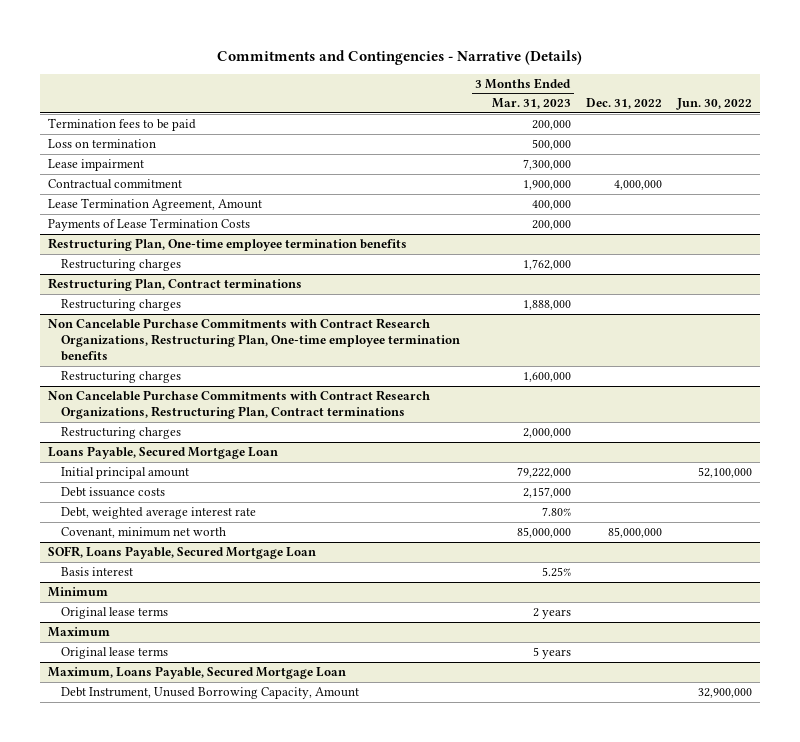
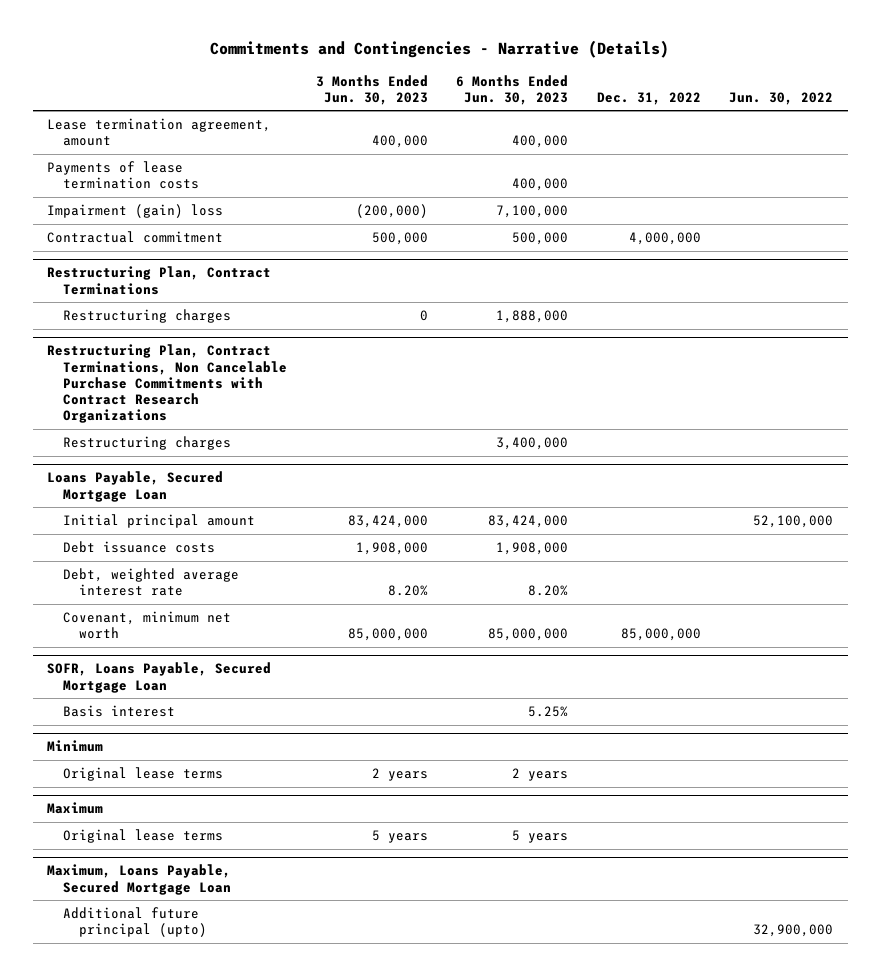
- | 3 Months Ended Mar. 31, 2023 | Dec. 31, 2022 | Jun. 30, 2022
+ | 3 Months Ended Jun. 30, 2023 | 6 Months Ended Jun. 30, 2023 | Dec. 31, 2022 | Jun. 30, 2022
- Termination fees to be paid | 200,000 | |
- Loss on termination | 500,000 | |
- Lease impairment | 7,300,000 | |
+ Lease termination agreement, amount | 400,000 | 400,000 | |
+ Payments of lease termination costs | | 400,000 | |
+ Impairment (gain) loss | (200,000) | 7,100,000 | |
- Lease Termination Agreement, Amount | 400,000 | |
- Payments of Lease Termination Costs | 200,000 | |
- Restructuring Plan, One-time employee termination benefits
- Restructuring charges | 1,762,000 | |
- Restructuring Plan, Contract terminations
+ Restructuring Plan, Contract Terminations
- Non Cancelable Purchase Commitments with Contract Research Organizations, Restructuring Plan, One-time employee termination benefits
- Restructuring charges | 1,600,000 | |
- Non Cancelable Purchase Commitments with Contract Research Organizations, Restructuring Plan, Contract terminations
+ Restructuring Plan, Contract Terminations, Non Cancelable Purchase Commitments with Contract Research Organizations
@ Maximum, Loans Payable, Secured Mortgage Loan
- Debt Instrument, Unused Borrowing Capacity, Amount | | | 32,900,000
+ Additional future principal (upto) | | | | 32,900,000

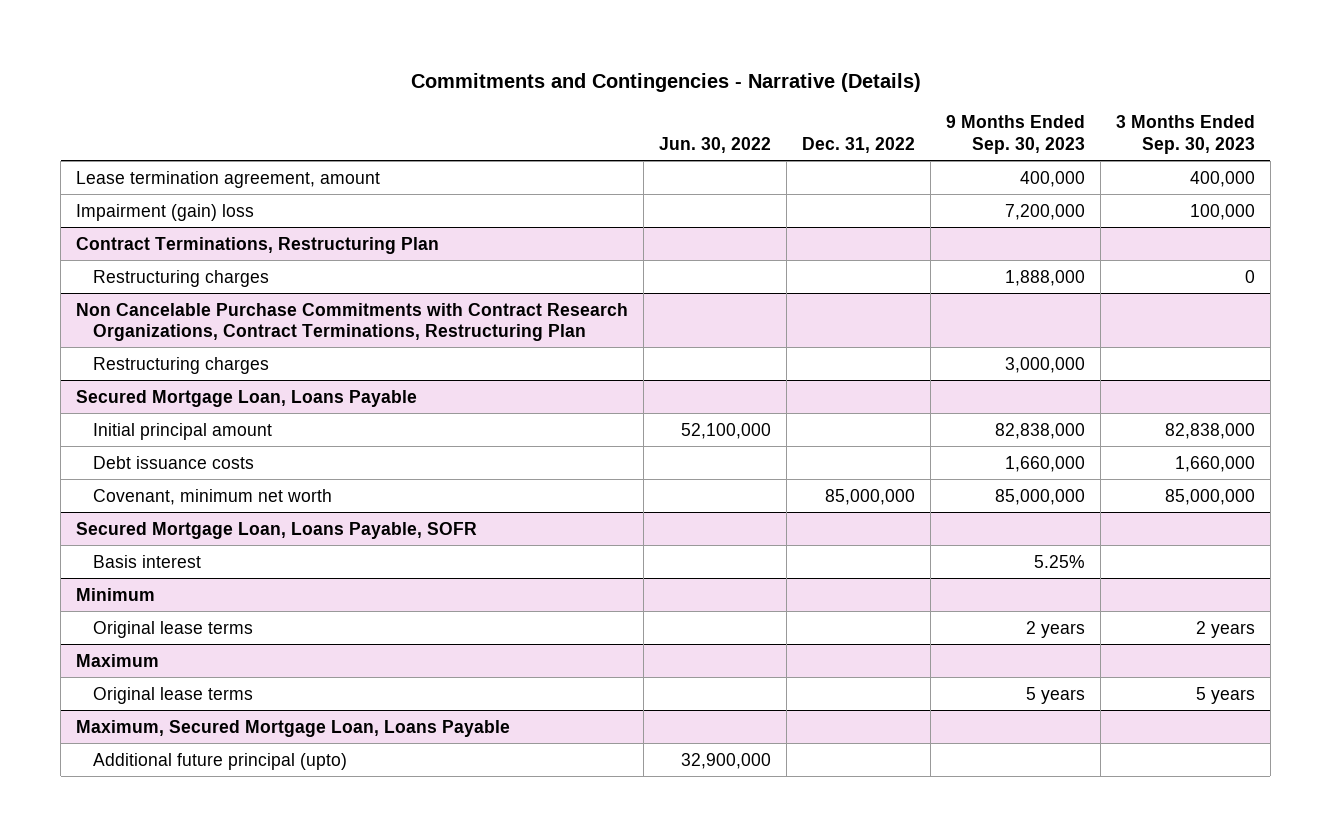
- | 3 Months Ended Jun. 30, 2023 | 6 Months Ended Jun. 30, 2023 | Dec. 31, 2022 | Jun. 30, 2022
+ | Jun. 30, 2022 | Dec. 31, 2022 | 9 Months Ended Sep. 30, 2023 | 3 Months Ended Sep. 30, 2023
- Payments of lease termination costs | | 400,000 | |
- Contractual commitment | 500,000 | 500,000 | 4,000,000 |
- Restructuring Plan, Contract Terminations
+ Contract Terminations, Restructuring Plan
- Restructuring Plan, Contract Terminations, Non Cancelable Purchase Commitments with Contract Research Organizations
+ Non Cancelable Purchase Commitments with Contract Research Organizations, Contract Terminations, Restructuring Plan
- Loans Payable, Secured Mortgage Loan
+ Secured Mortgage Loan, Loans Payable
- Debt, weighted average interest rate | 8.20% | 8.20% | |
- SOFR, Loans Payable, Secured Mortgage Loan
+ Secured Mortgage Loan, Loans Payable, SOFR
- Maximum, Loans Payable, Secured Mortgage Loan
+ Maximum, Secured Mortgage Loan, Loans Payable

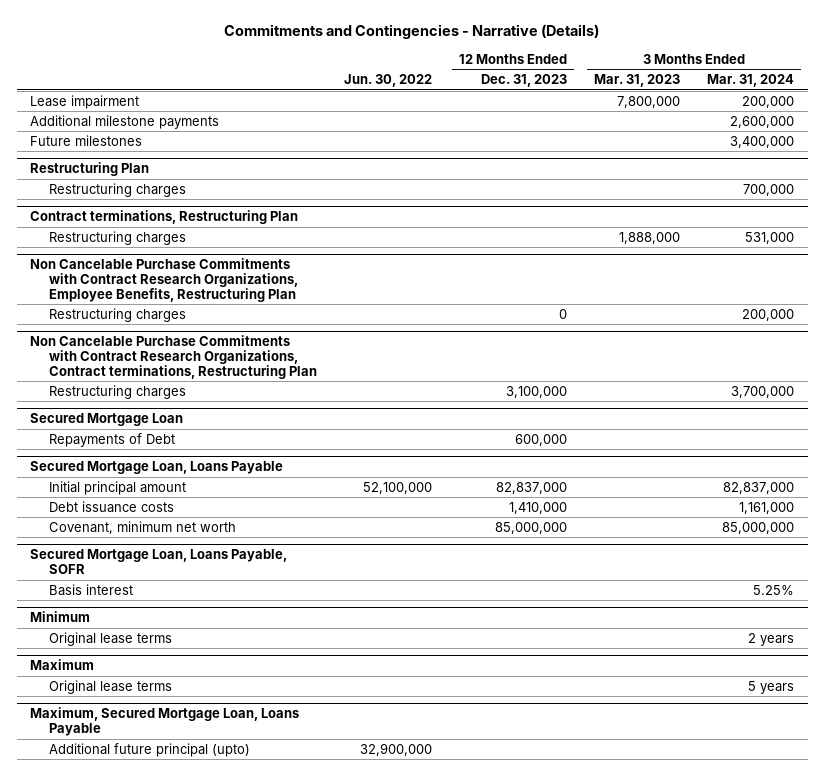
- | Jun. 30, 2022 | Dec. 31, 2022 | 9 Months Ended Sep. 30, 2023 | 3 Months Ended Sep. 30, 2023
+ | Jun. 30, 2022 | 12 Months Ended Dec. 31, 2023 | 3 Months Ended Mar. 31, 2023 | 3 Months Ended Mar. 31, 2024
- Lease termination agreement, amount | | | 400,000 | 400,000
- Impairment (gain) loss | | | 7,200,000 | 100,000
- Contract Terminations, Restructuring Plan
+ Lease impairment | | | 7,800,000 | 200,000
+ Additional milestone payments | | | | 2,600,000
+ Future milestones | | | | 3,400,000
+ Restructuring Plan
+ Restructuring charges | | | | 700,000
+ Contract terminations, Restructuring Plan
- Non Cancelable Purchase Commitments with Contract Research Organizations, Contract Terminations, Restructuring Plan
+ Non Cancelable Purchase Commitments with Contract Research Organizations, Employee Benefits, Restructuring Plan
+ Restructuring charges | | 0 | | 200,000
+ Non Cancelable Purchase Commitments with Contract Research Organizations, Contract terminations, Restructuring Plan
+ Secured Mortgage Loan
+ Repayments of Debt | | 600,000 | |

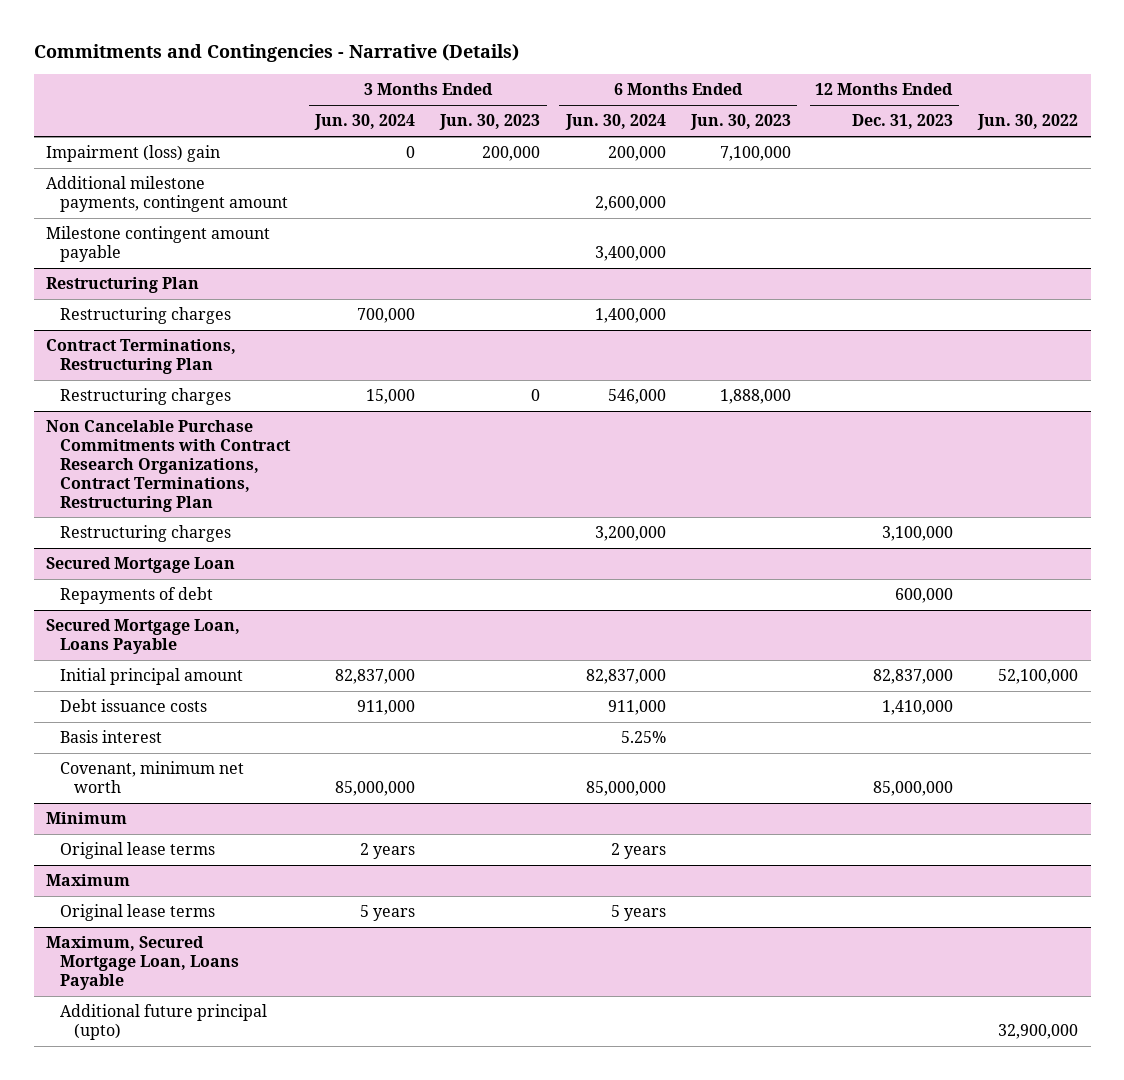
- | Jun. 30, 2022 | 12 Months Ended Dec. 31, 2023 | 3 Months Ended Mar. 31, 2023 | 3 Months Ended Mar. 31, 2024
+ | 3 Months Ended Jun. 30, 2024 | 3 Months Ended Jun. 30, 2023 | 6 Months Ended Jun. 30, 2024 | 6 Months Ended Jun. 30, 2023 | 12 Months Ended Dec. 31, 2023 | Jun. 30, 2022
- Lease impairment | | | 7,800,000 | 200,000
- Additional milestone payments | | | | 2,600,000
- Future milestones | | | | 3,400,000
+ Impairment (loss) gain | 0 | 200,000 | 200,000 | 7,100,000 | |
+ Additional milestone payments, contingent amount | | | 2,600,000 | | |
+ Milestone contingent amount payable | | | 3,400,000 | | |
- Contract terminations, Restructuring Plan
+ Contract Terminations, Restructuring Plan
- Non Cancelable Purchase Commitments with Contract Research Organizations, Employee Benefits, Restructuring Plan
- Restructuring charges | | 0 | | 200,000
- Non Cancelable Purchase Commitments with Contract Research Organizations, Contract terminations, Restructuring Plan
+ Non Cancelable Purchase Commitments with Contract Research Organizations, Contract Terminations, Restructuring Plan
@ Secured Mortgage Loan
- Repayments of Debt | | 600,000 | |
+ Repayments of debt | | | | | 600,000 |
@ Secured Mortgage Loan, Loans Payable
+ Basis interest | | | 5.25% | | |
- Secured Mortgage Loan, Loans Payable, SOFR
- Basis interest | | | | 5.25%

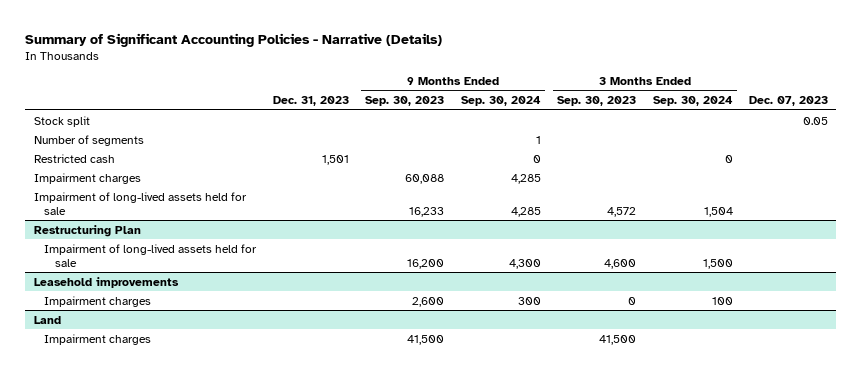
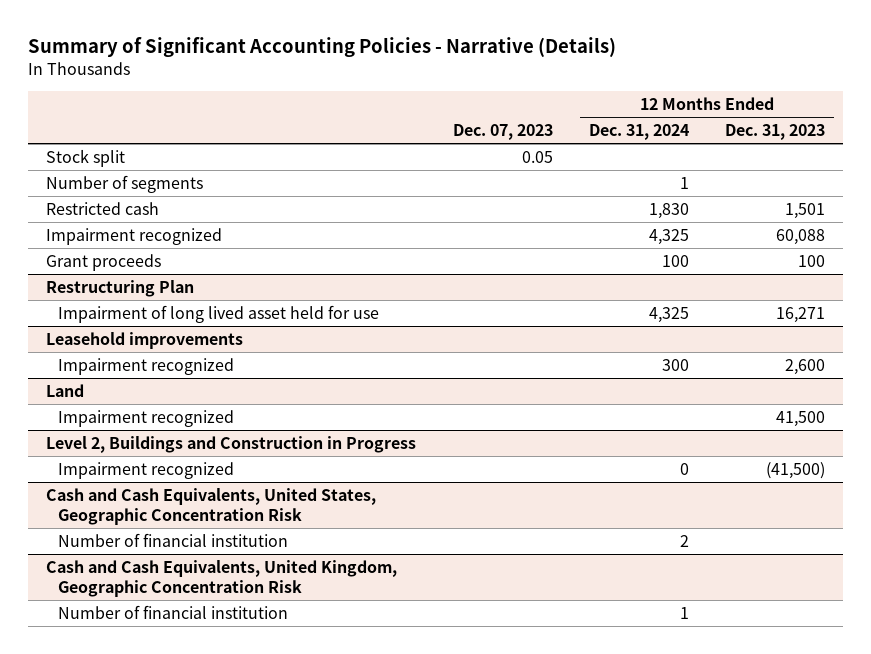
- | Dec. 31, 2023 | 9 Months Ended Sep. 30, 2023 | 9 Months Ended Sep. 30, 2024 | 3 Months Ended Sep. 30, 2023 | 3 Months Ended Sep. 30, 2024 | Dec. 07, 2023
+ | Dec. 07, 2023 | 12 Months Ended Dec. 31, 2024 | 12 Months Ended Dec. 31, 2023
- Impairment charges | | 60,088 | 4,285 | | |
- Impairment of long-lived assets held for sale | | 16,233 | 4,285 | 4,572 | 1,504 |
+ Impairment recognized | | 4,325 | 60,088
+ Grant proceeds | | 100 | 100
@ Restructuring Plan
- Impairment of long-lived assets held for sale | | 16,200 | 4,300 | 4,600 | 1,500 |
+ Impairment of long lived asset held for use | | 4,325 | 16,271
@ Leasehold improvements
- Impairment charges | | 2,600 | 300 | 0 | 100 |
+ Impairment recognized | | 300 | 2,600
@ Land
- Impairment charges | | 41,500 | | 41,500 | |
+ Impairment recognized | | | 41,500
+ Level 2, Buildings and Construction in Progress
+ Impairment recognized | | 0 | (41,500)
+ Cash and Cash Equivalents, United States, Geographic Concentration Risk
+ Number of financial institution | | 2 |
+ Cash and Cash Equivalents, United Kingdom, Geographic Concentration Risk
+ Number of financial institution | | 1 |

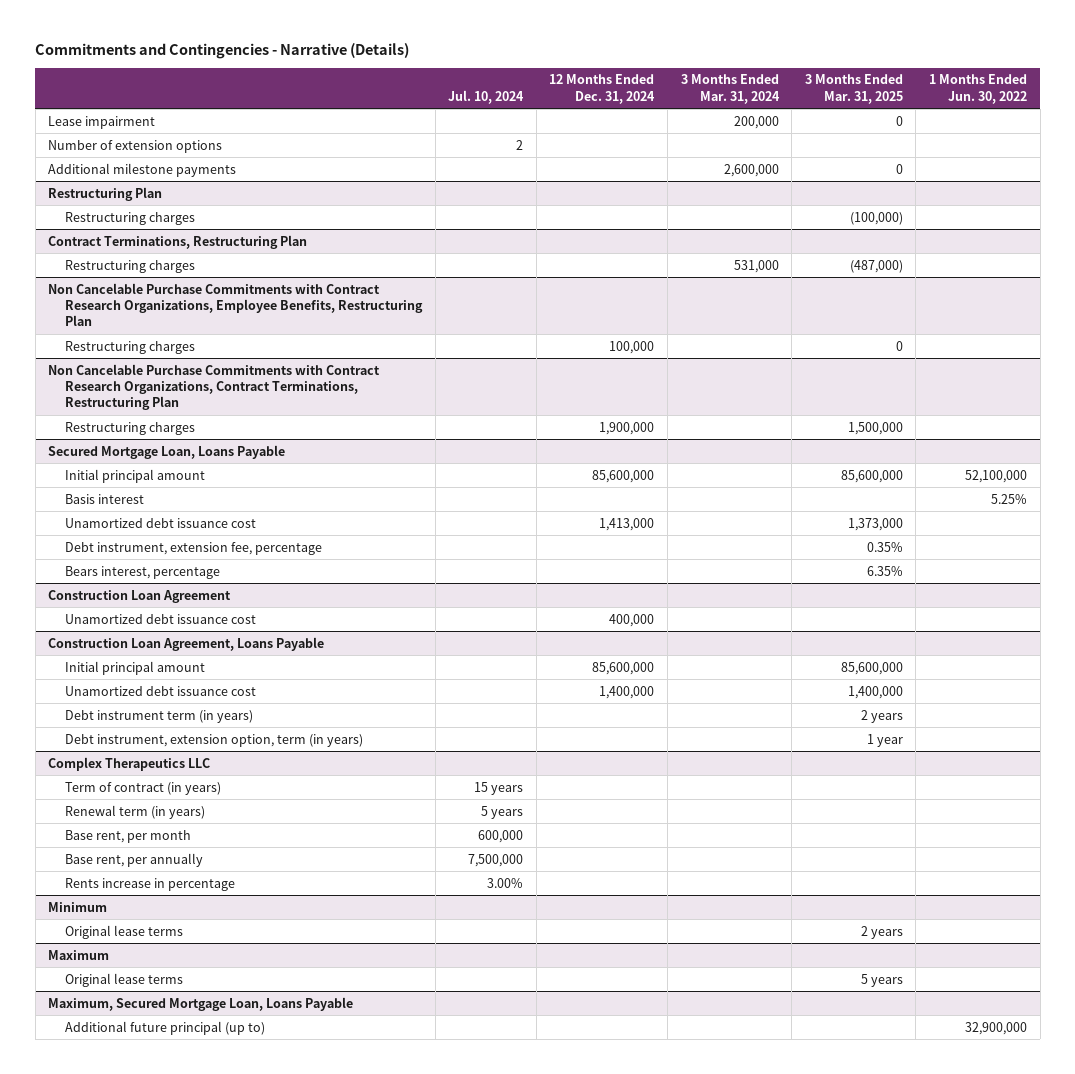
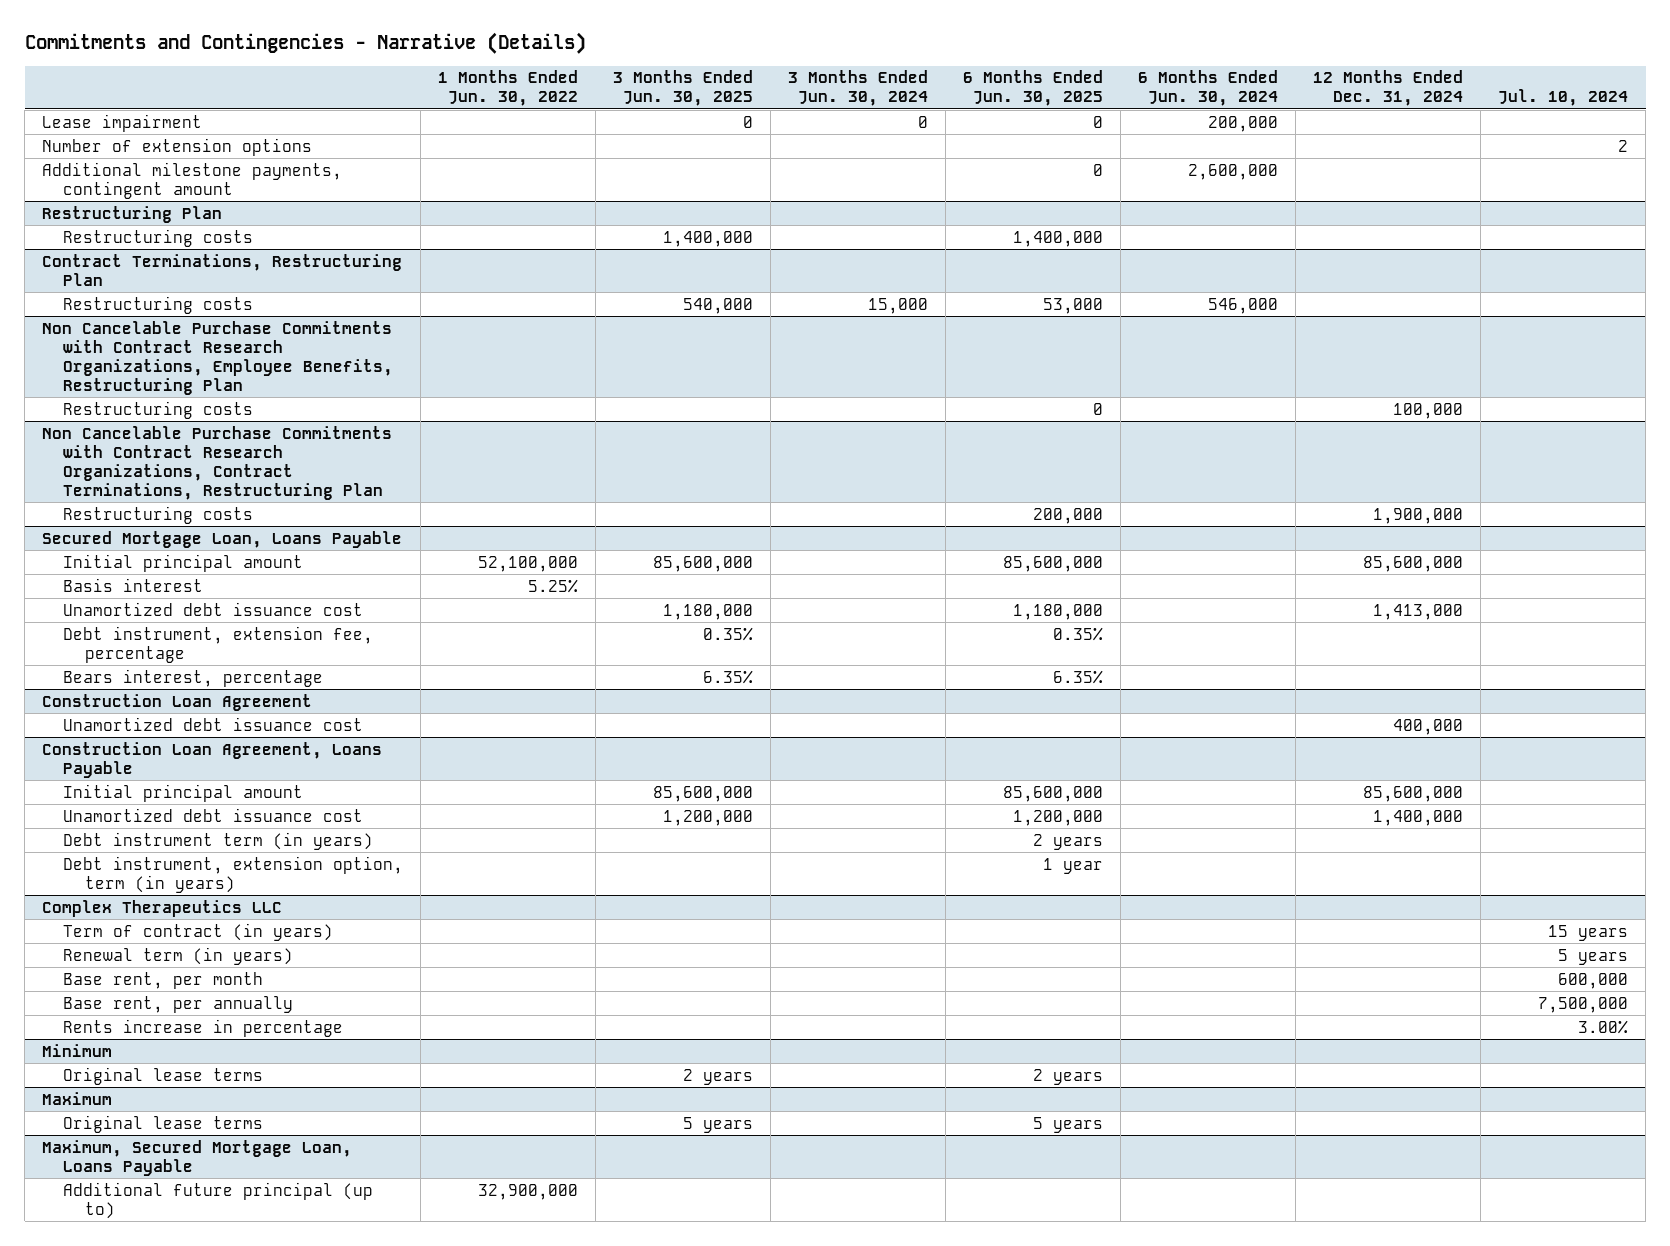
- | Jul. 10, 2024 | 12 Months Ended Dec. 31, 2024 | 3 Months Ended Mar. 31, 2024 | 3 Months Ended Mar. 31, 2025 | 1 Months Ended Jun. 30, 2022
+ | 1 Months Ended Jun. 30, 2022 | 3 Months Ended Jun. 30, 2025 | 3 Months Ended Jun. 30, 2024 | 6 Months Ended Jun. 30, 2025 | 6 Months Ended Jun. 30, 2024 | 12 Months Ended Dec. 31, 2024 | Jul. 10, 2024
- Additional milestone payments | | | 2,600,000 | 0 |
+ Additional milestone payments, contingent amount | | | | 0 | 2,600,000 | |
@ Restructuring Plan
- Restructuring charges | | | | (100,000) |
+ Restructuring costs | | 1,400,000 | | 1,400,000 | | |
@ Contract Terminations, Restructuring Plan
- Restructuring charges | | | 531,000 | (487,000) |
+ Restructuring costs | | 540,000 | 15,000 | 53,000 | 546,000 | |
@ Non Cancelable Purchase Commitments with Contract Research Organizations, Employee Benefits, Restructuring Plan
- Restructuring charges | | 100,000 | | 0 |
+ Restructuring costs | | | | 0 | | 100,000 |
@ Non Cancelable Purchase Commitments with Contract Research Organizations, Contract Terminations, Restructuring Plan
- Restructuring charges | | 1,900,000 | | 1,500,000 |
+ Restructuring costs | | | | 200,000 | | 1,900,000 |

